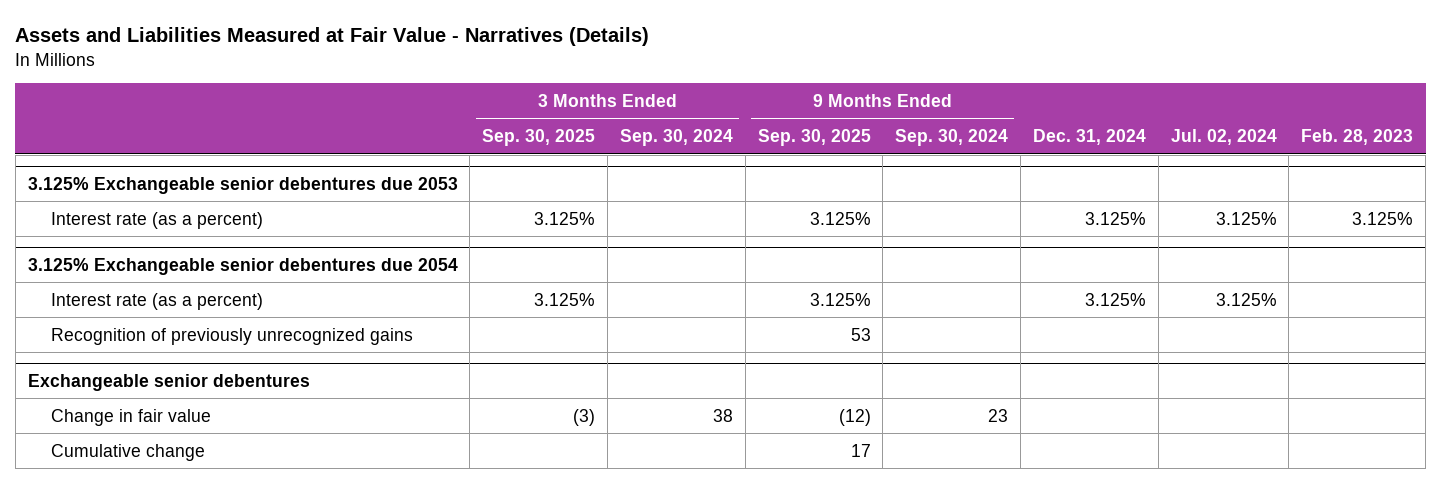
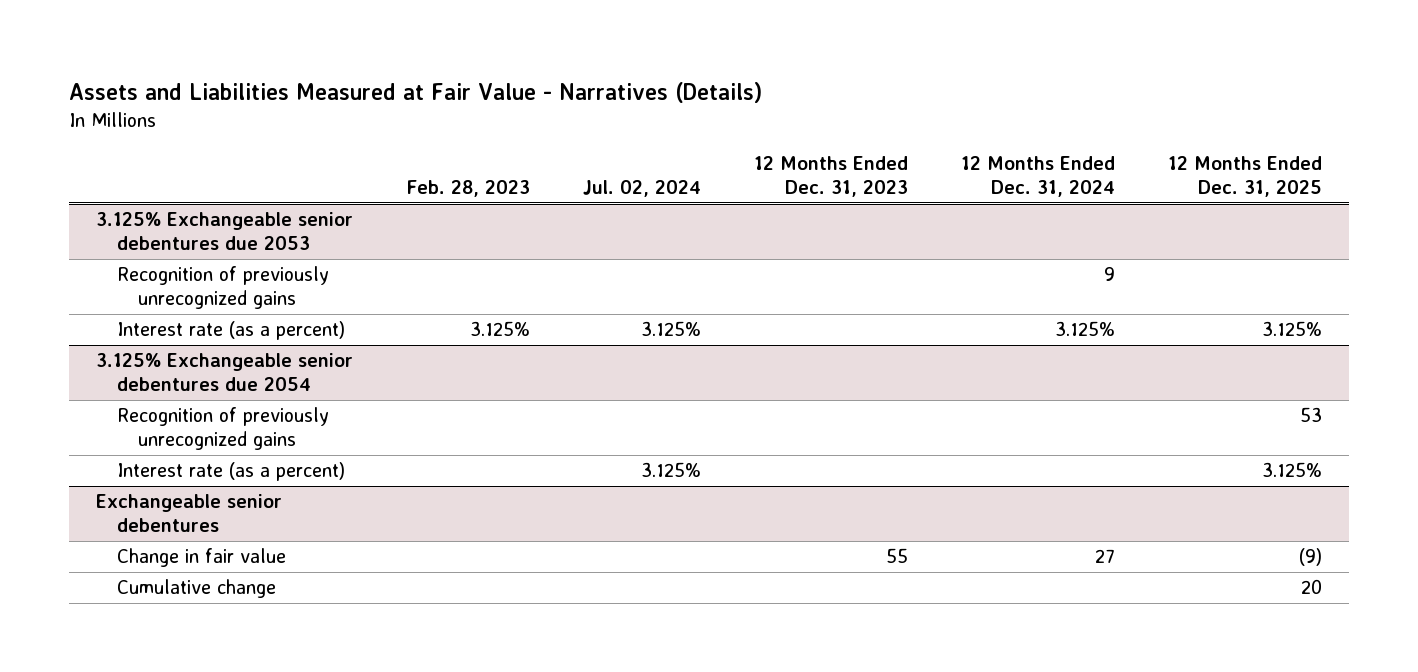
- | 3 Months Ended Sep. 30, 2025 | 3 Months Ended Sep. 30, 2024 | 9 Months Ended Sep. 30, 2025 | 9 Months Ended Sep. 30, 2024 | Dec. 31, 2024 | Jul. 02, 2024 | Feb. 28, 2023
+ | Feb. 28, 2023 | Jul. 02, 2024 | 12 Months Ended Dec. 31, 2023 | 12 Months Ended Dec. 31, 2024 | 12 Months Ended Dec. 31, 2025
@ 3.125% Exchangeable senior debentures due 2053
+ Recognition of previously unrecognized gains | | | | 9 |
@ 3.125% Exchangeable senior debentures due 2054
moved down: Interest rate (as a percent) | | 3.125% | | | 3.125%

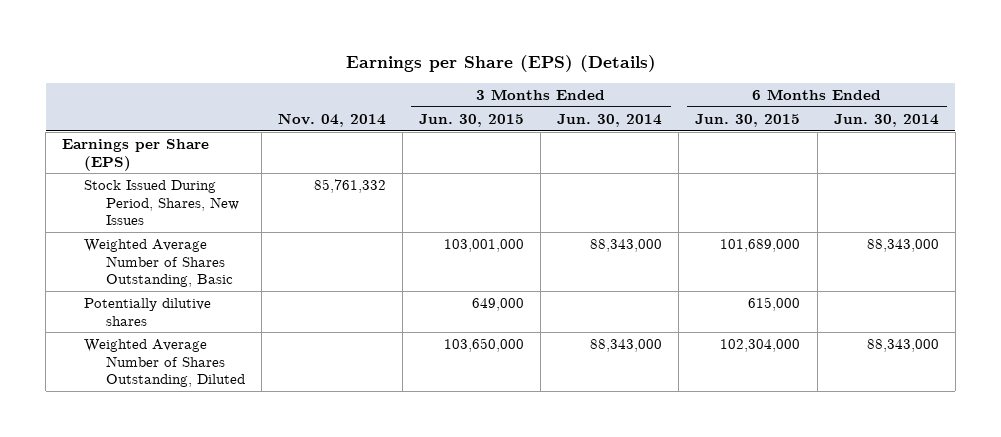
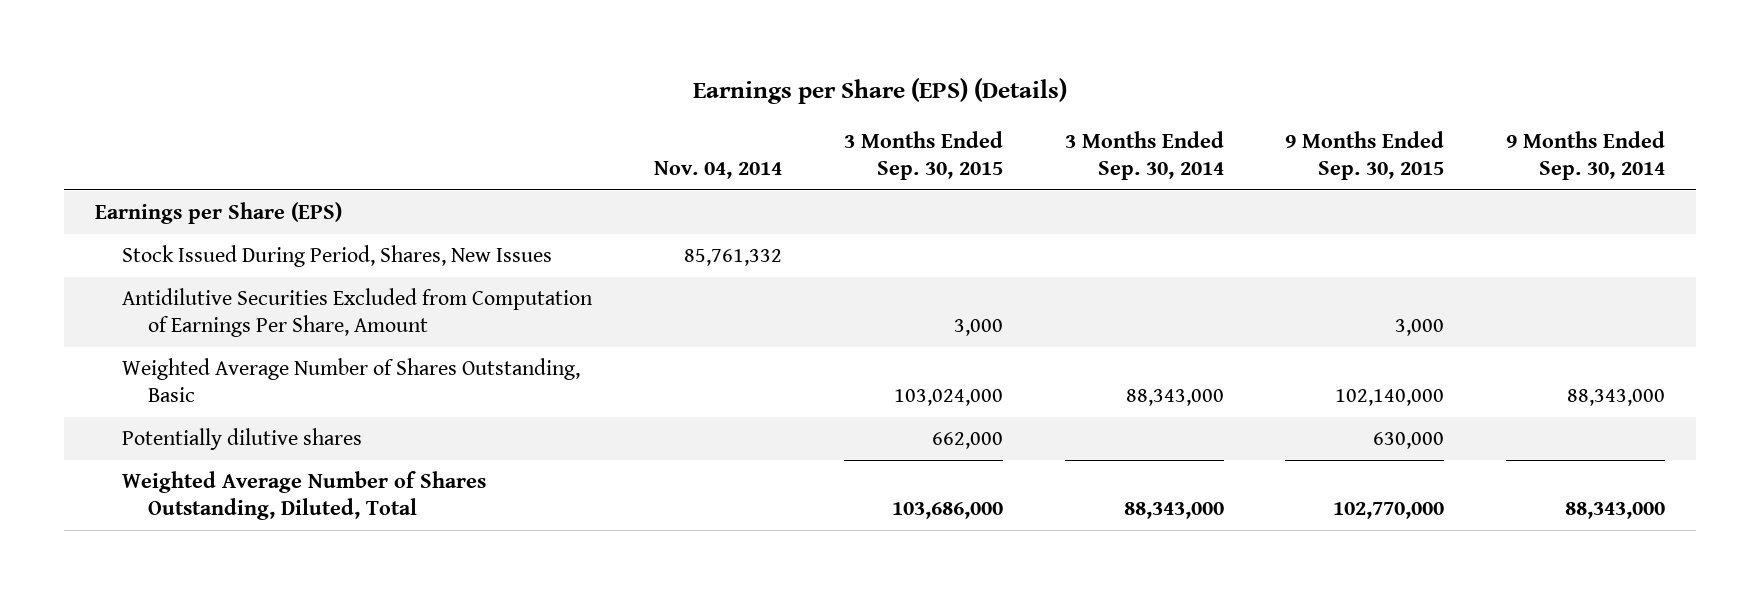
- | Nov. 04, 2014 | 3 Months Ended Jun. 30, 2015 | 3 Months Ended Jun. 30, 2014 | 6 Months Ended Jun. 30, 2015 | 6 Months Ended Jun. 30, 2014
+ | Nov. 04, 2014 | 3 Months Ended Sep. 30, 2015 | 3 Months Ended Sep. 30, 2014 | 9 Months Ended Sep. 30, 2015 | 9 Months Ended Sep. 30, 2014
+ Antidilutive Securities Excluded from Computation of Earnings Per Share, Amount | | 3,000 | | 3,000 |
- Weighted Average Number of Shares Outstanding, Diluted | | 103,650,000 | 88,343,000 | 102,304,000 | 88,343,000
+ Weighted Average Number of Shares Outstanding, Diluted, Total | | 103,686,000 | 88,343,000 | 102,770,000 | 88,343,000

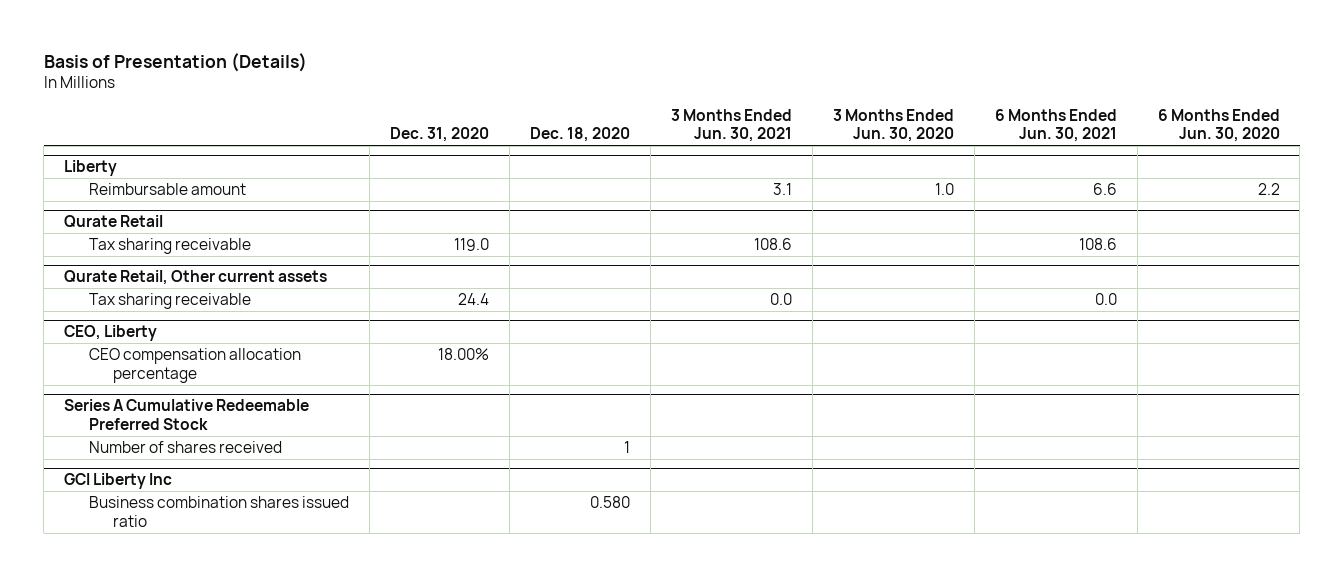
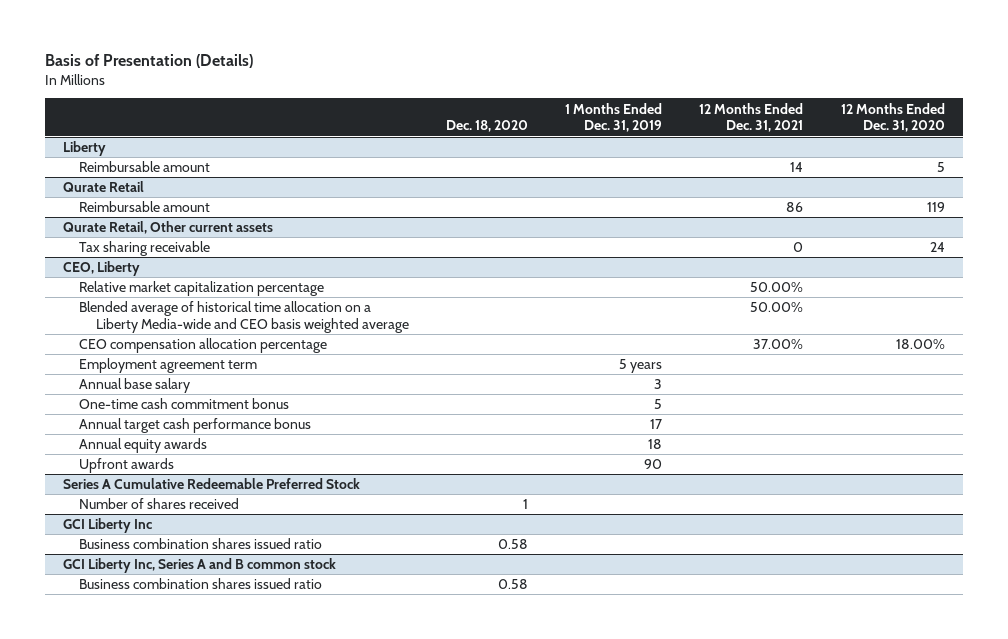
- | Dec. 31, 2020 | Dec. 18, 2020 | 3 Months Ended Jun. 30, 2021 | 3 Months Ended Jun. 30, 2020 | 6 Months Ended Jun. 30, 2021 | 6 Months Ended Jun. 30, 2020
+ | Dec. 18, 2020 | 1 Months Ended Dec. 31, 2019 | 12 Months Ended Dec. 31, 2021 | 12 Months Ended Dec. 31, 2020
@ Qurate Retail
- Tax sharing receivable | 119.0 | | 108.6 | | 108.6 |
+ Reimbursable amount | | | 86 | 119
@ CEO, Liberty
+ Relative market capitalization percentage | | | 50.00% |
+ Blended average of historical time allocation on a Liberty Media-wide and CEO basis weighted average | | | 50.00% |
+ Employment agreement term | | 5 years | |
+ Annual base salary | | 3 | |
+ One-time cash commitment bonus | | 5 | |
+ Annual target cash performance bonus | | 17 | |
+ Annual equity awards | | 18 | |
+ Upfront awards | | 90 | |
@ GCI Liberty Inc
- Business combination shares issued ratio | | 0.580 | | | |
+ Business combination shares issued ratio | 0.58 | | |
+ GCI Liberty Inc, Series A and B common stock
+ Business combination shares issued ratio | 0.58 | | |

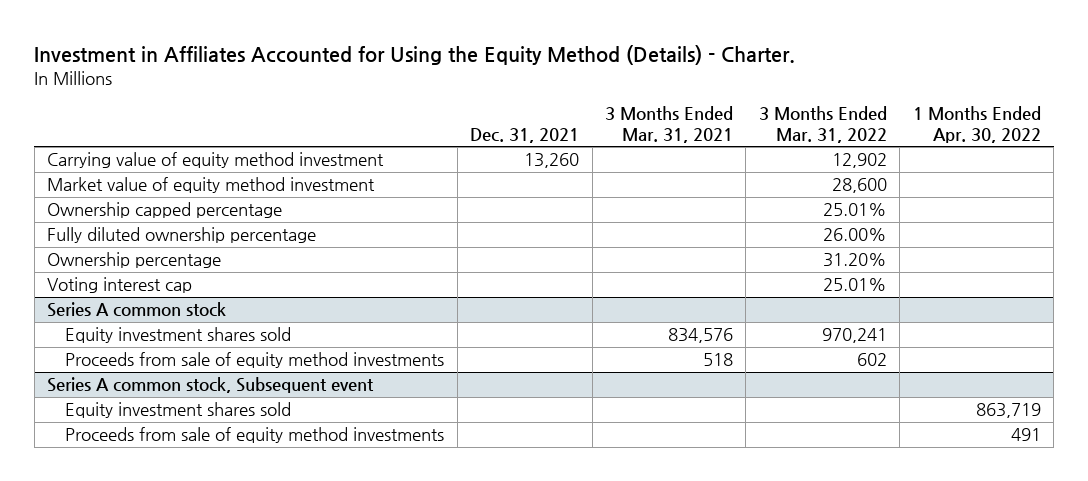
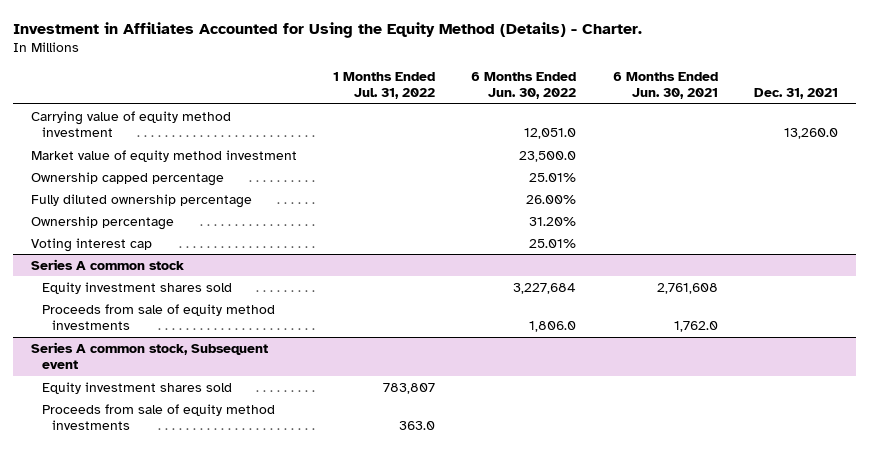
- | Dec. 31, 2021 | 3 Months Ended Mar. 31, 2021 | 3 Months Ended Mar. 31, 2022 | 1 Months Ended Apr. 30, 2022
+ | 1 Months Ended Jul. 31, 2022 | 6 Months Ended Jun. 30, 2022 | 6 Months Ended Jun. 30, 2021 | Dec. 31, 2021
- Carrying value of equity method investment | 13,260 | | 12,902 |
+ Carrying value of equity method investment | | 12,051.0 | | 13,260.0

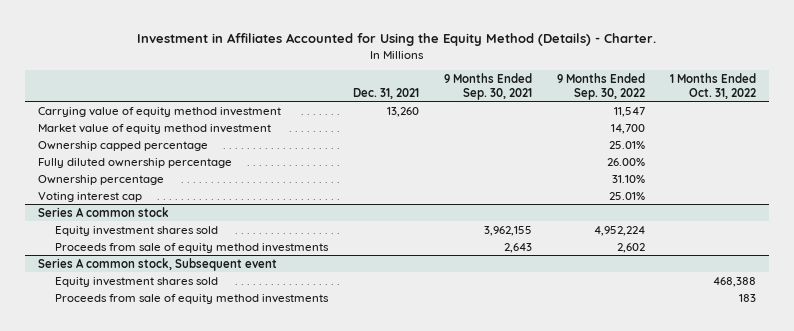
- | 1 Months Ended Jul. 31, 2022 | 6 Months Ended Jun. 30, 2022 | 6 Months Ended Jun. 30, 2021 | Dec. 31, 2021
+ | Dec. 31, 2021 | 9 Months Ended Sep. 30, 2021 | 9 Months Ended Sep. 30, 2022 | 1 Months Ended Oct. 31, 2022
- Carrying value of equity method investment | | 12,051.0 | | 13,260.0
+ Carrying value of equity method investment | 13,260 | | 11,547 |

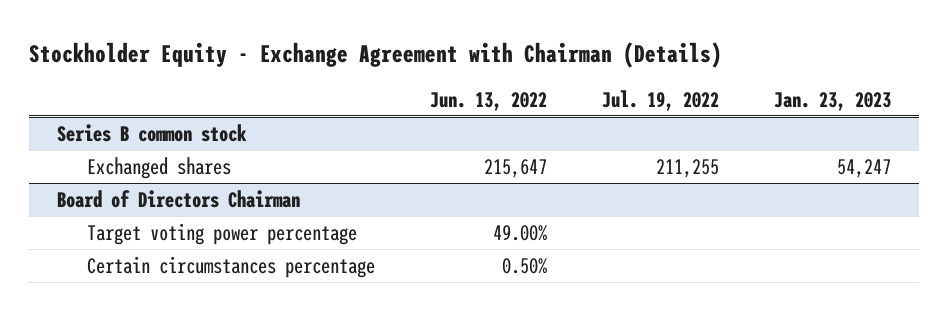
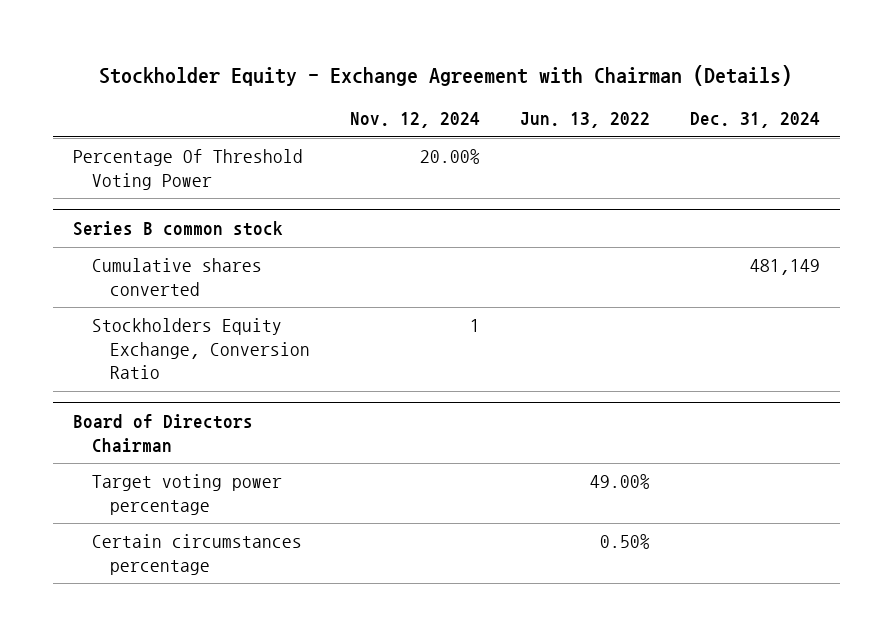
- | Jun. 13, 2022 | Jul. 19, 2022 | Jan. 23, 2023
+ | Nov. 12, 2024 | Jun. 13, 2022 | Dec. 31, 2024
+ Percentage Of Threshold Voting Power | 20.00% | |
@ Series B common stock
- Exchanged shares | 215,647 | 211,255 | 54,247
+ Cumulative shares converted | | | 481,149
+ Stockholders Equity Exchange, Conversion Ratio | 1 | |

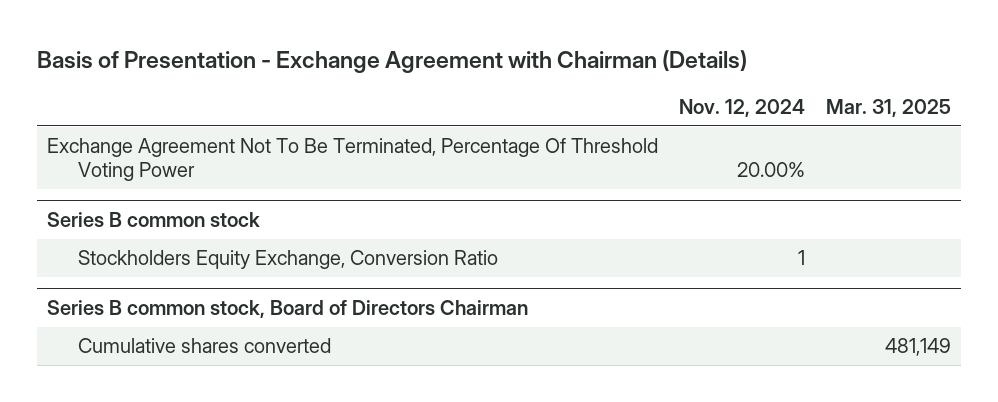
- Stockholder Equity - Exchange Agreement with Chairman (Details)
+ Basis of Presentation - Exchange Agreement with Chairman (Details)
- | Nov. 12, 2024 | Jun. 13, 2022 | Dec. 31, 2024
+ | Nov. 12, 2024 | Mar. 31, 2025
- Percentage Of Threshold Voting Power | 20.00% | |
+ Exchange Agreement Not To Be Terminated, Percentage Of Threshold Voting Power | 20.00% |
@ Series B common stock
- Cumulative shares converted | | | 481,149
- Board of Directors Chairman
- Target voting power percentage | | 49.00% |
- Certain circumstances percentage | | 0.50% |
+ Series B common stock, Board of Directors Chairman
+ Cumulative shares converted | | 481,149

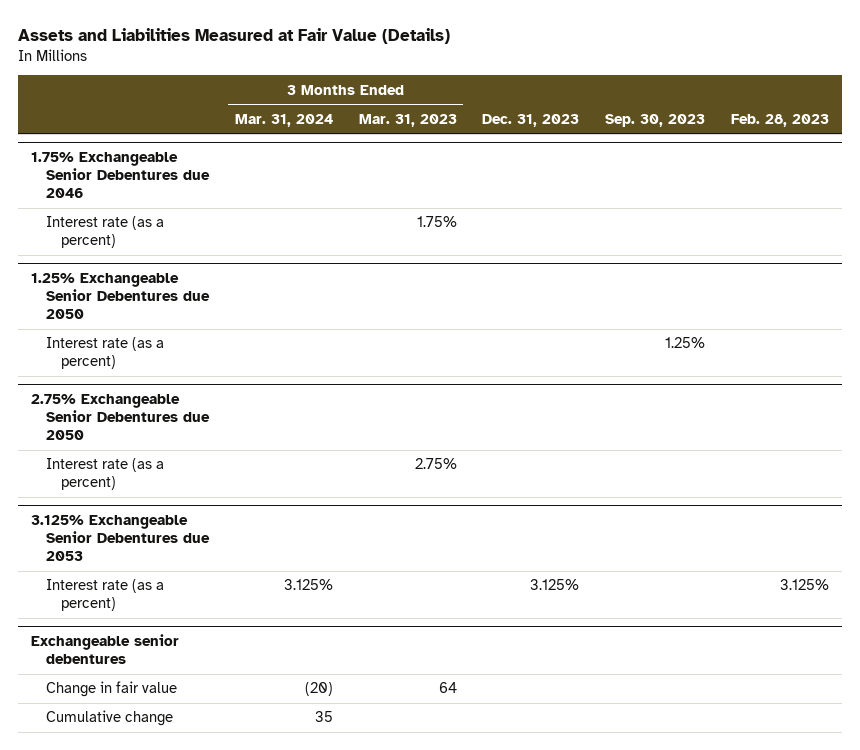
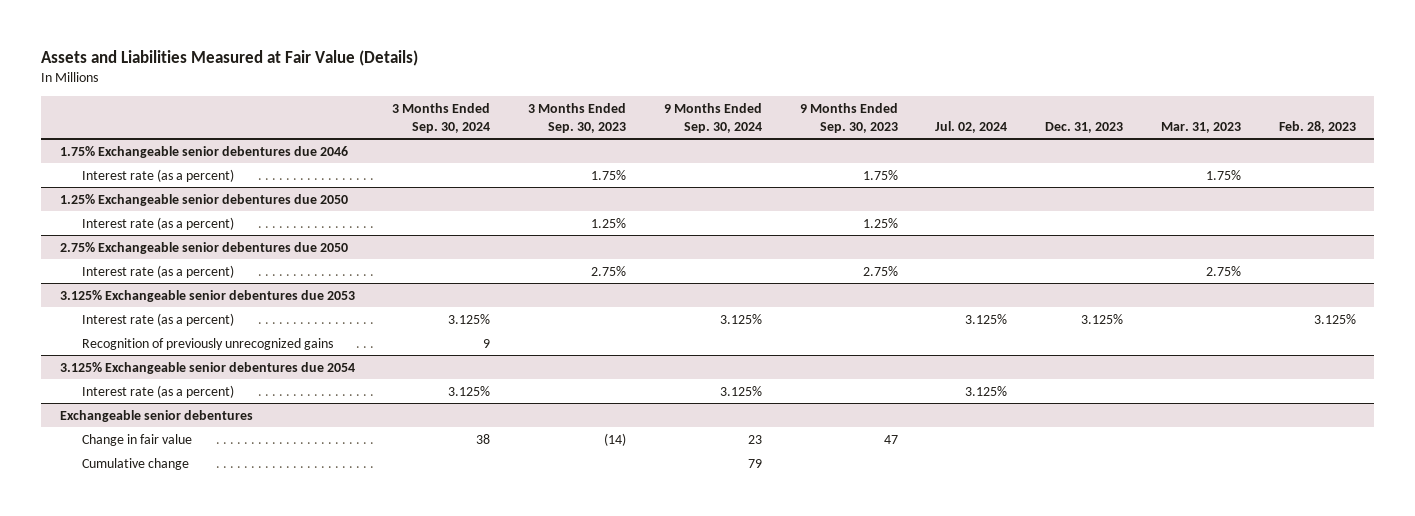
- | 3 Months Ended Mar. 31, 2024 | 3 Months Ended Mar. 31, 2023 | Dec. 31, 2023 | Sep. 30, 2023 | Feb. 28, 2023
+ | 3 Months Ended Sep. 30, 2024 | 3 Months Ended Sep. 30, 2023 | 9 Months Ended Sep. 30, 2024 | 9 Months Ended Sep. 30, 2023 | Jul. 02, 2024 | Dec. 31, 2023 | Mar. 31, 2023 | Feb. 28, 2023
- 1.75% Exchangeable Senior Debentures due 2046
+ 1.75% Exchangeable senior debentures due 2046
- 1.25% Exchangeable Senior Debentures due 2050
+ 1.25% Exchangeable senior debentures due 2050
- 2.75% Exchangeable Senior Debentures due 2050
+ 2.75% Exchangeable senior debentures due 2050
- 3.125% Exchangeable Senior Debentures due 2053
+ 3.125% Exchangeable senior debentures due 2053
+ Recognition of previously unrecognized gains | 9 | | | | | | |
+ 3.125% Exchangeable senior debentures due 2054
+ Interest rate (as a percent) | 3.125% | | 3.125% | | 3.125% | | |

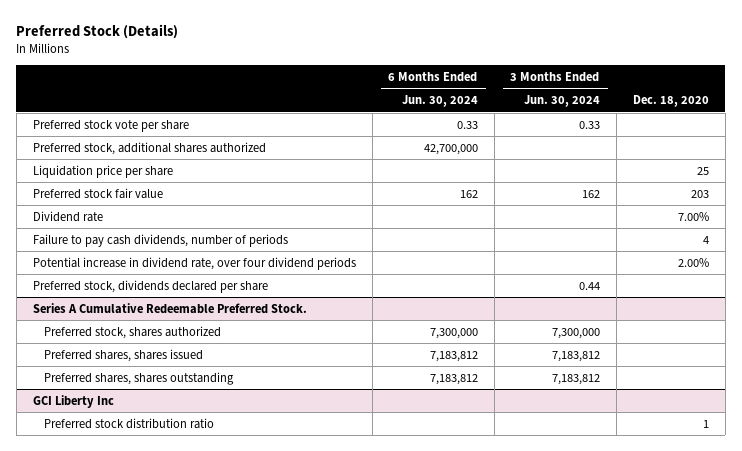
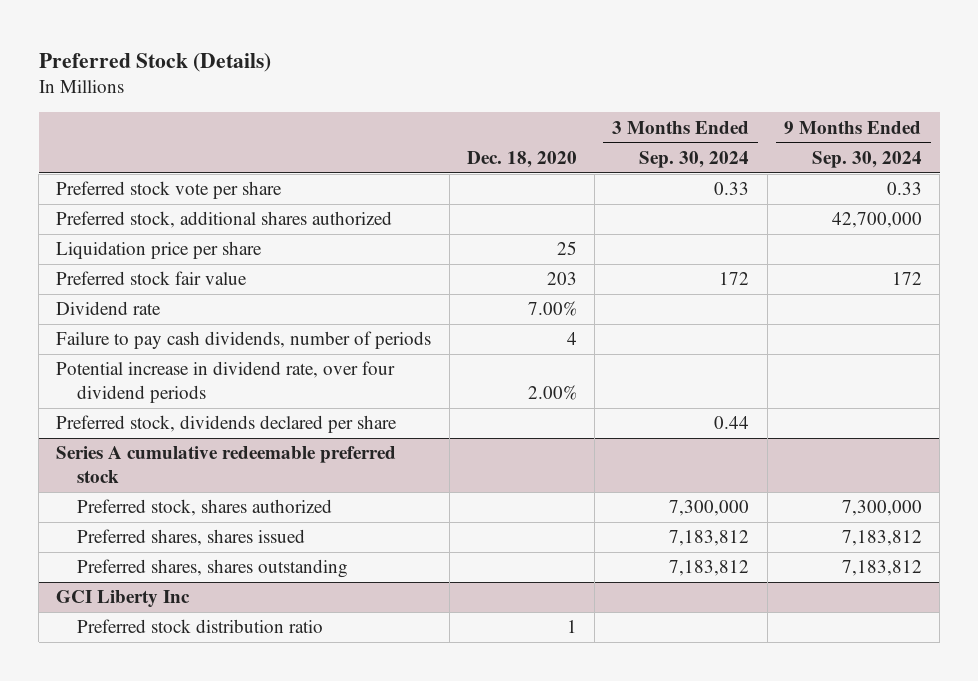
- | 6 Months Ended Jun. 30, 2024 | 3 Months Ended Jun. 30, 2024 | Dec. 18, 2020
+ | Dec. 18, 2020 | 3 Months Ended Sep. 30, 2024 | 9 Months Ended Sep. 30, 2024
- Series A Cumulative Redeemable Preferred Stock.
+ Series A cumulative redeemable preferred stock

